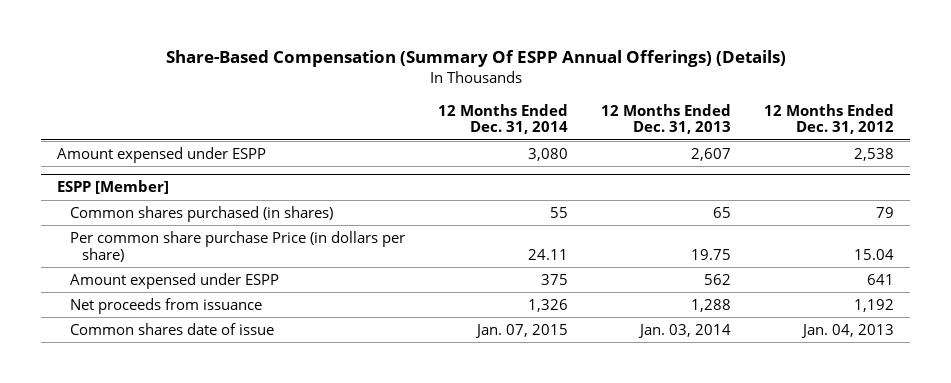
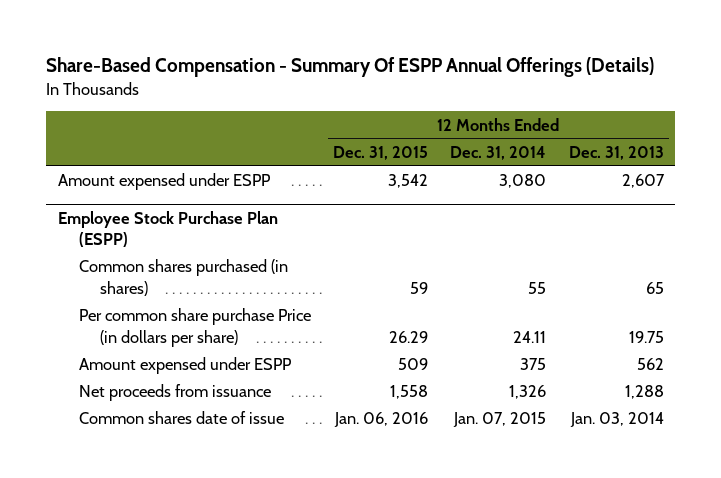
- Share-Based Compensation (Summary Of ESPP Annual Offerings) (Details)
+ Share-Based Compensation - Summary Of ESPP Annual Offerings (Details)
- | 12 Months Ended Dec. 31, 2014 | 12 Months Ended Dec. 31, 2013 | 12 Months Ended Dec. 31, 2012
+ | 12 Months Ended Dec. 31, 2015 | 12 Months Ended Dec. 31, 2014 | 12 Months Ended Dec. 31, 2013
- ESPP [Member]
+ Employee Stock Purchase Plan (ESPP)

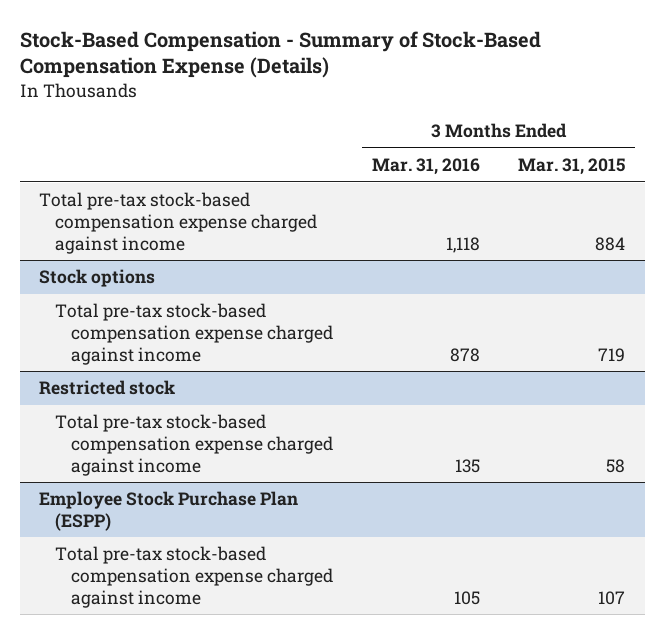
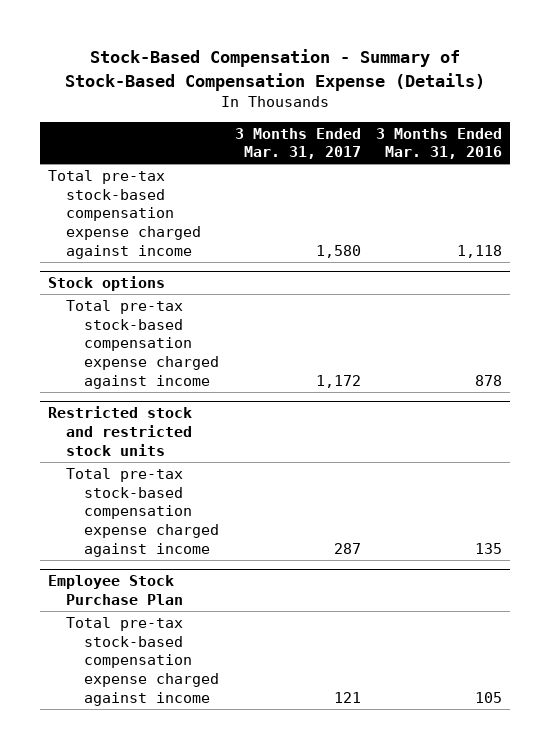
- | 3 Months Ended Mar. 31, 2016 | 3 Months Ended Mar. 31, 2015
+ | 3 Months Ended Mar. 31, 2017 | 3 Months Ended Mar. 31, 2016
- Restricted stock
+ Restricted stock and restricted stock units
- Employee Stock Purchase Plan (ESPP)
+ Employee Stock Purchase Plan

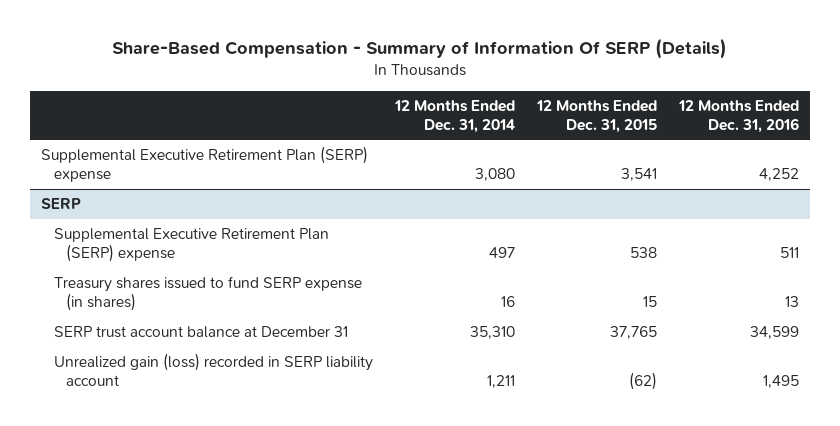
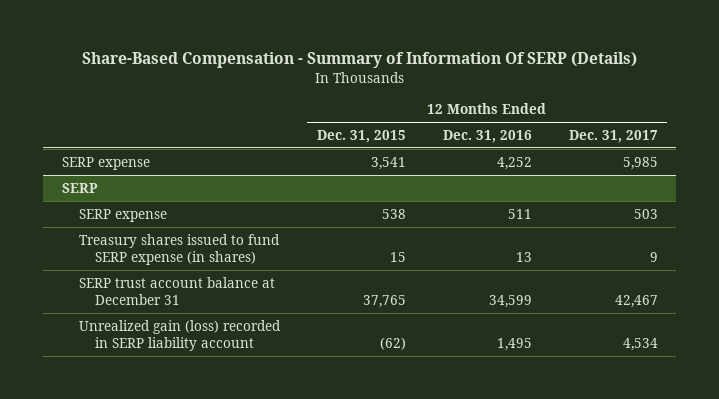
- | 12 Months Ended Dec. 31, 2014 | 12 Months Ended Dec. 31, 2015 | 12 Months Ended Dec. 31, 2016
+ | 12 Months Ended Dec. 31, 2015 | 12 Months Ended Dec. 31, 2016 | 12 Months Ended Dec. 31, 2017
- Supplemental Executive Retirement Plan (SERP) expense | 3,080 | 3,541 | 4,252
+ SERP expense | 3,541 | 4,252 | 5,985
@ SERP
- Supplemental Executive Retirement Plan (SERP) expense | 497 | 538 | 511
+ SERP expense | 538 | 511 | 503

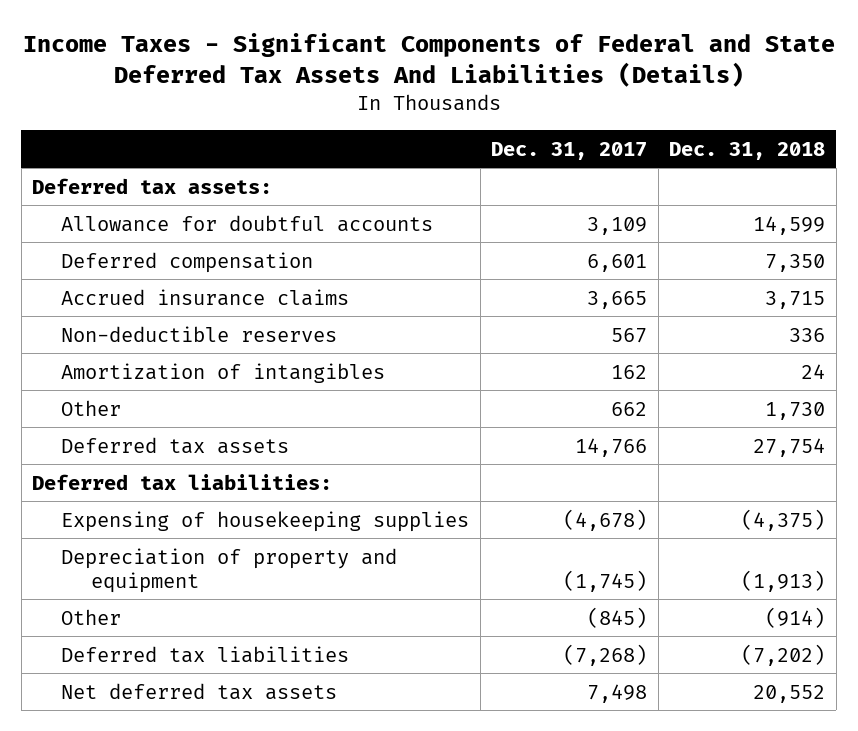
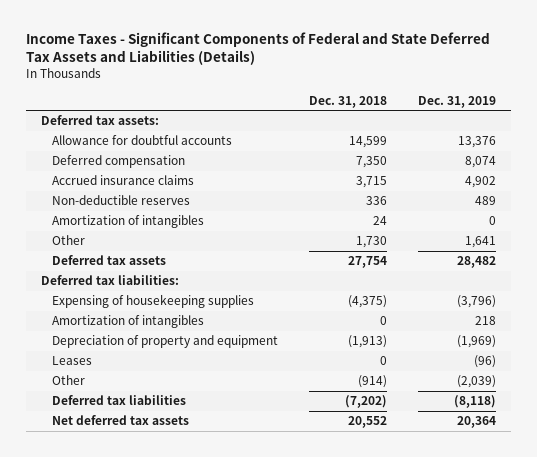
- Income Taxes - Significant Components of Federal and State Deferred Tax Assets And Liabilities (Details)
+ Income Taxes - Significant Components of Federal and State Deferred Tax Assets and Liabilities (Details)
- | Dec. 31, 2017 | Dec. 31, 2018
+ | Dec. 31, 2018 | Dec. 31, 2019
+ Amortization of intangibles | 0 | 218
+ Leases | 0 | (96)

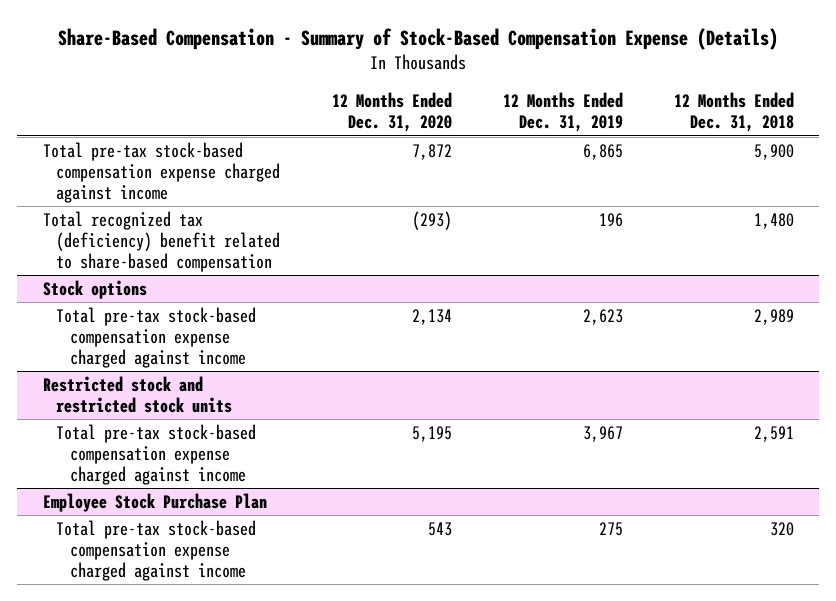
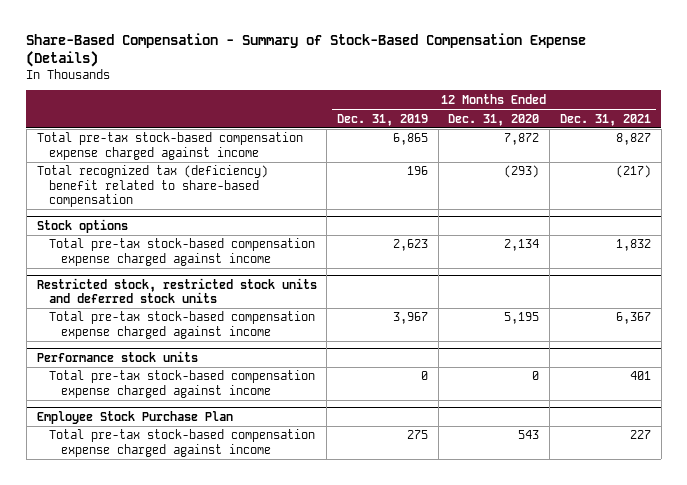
- | 12 Months Ended Dec. 31, 2020 | 12 Months Ended Dec. 31, 2019 | 12 Months Ended Dec. 31, 2018
+ | 12 Months Ended Dec. 31, 2019 | 12 Months Ended Dec. 31, 2020 | 12 Months Ended Dec. 31, 2021
- Restricted stock and restricted stock units
+ Restricted stock, restricted stock units and deferred stock units
+ Performance stock units
+ Total pre-tax stock-based compensation expense charged against income | 0 | 0 | 401

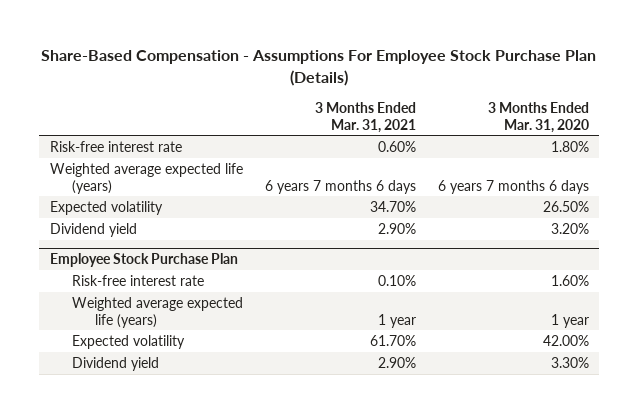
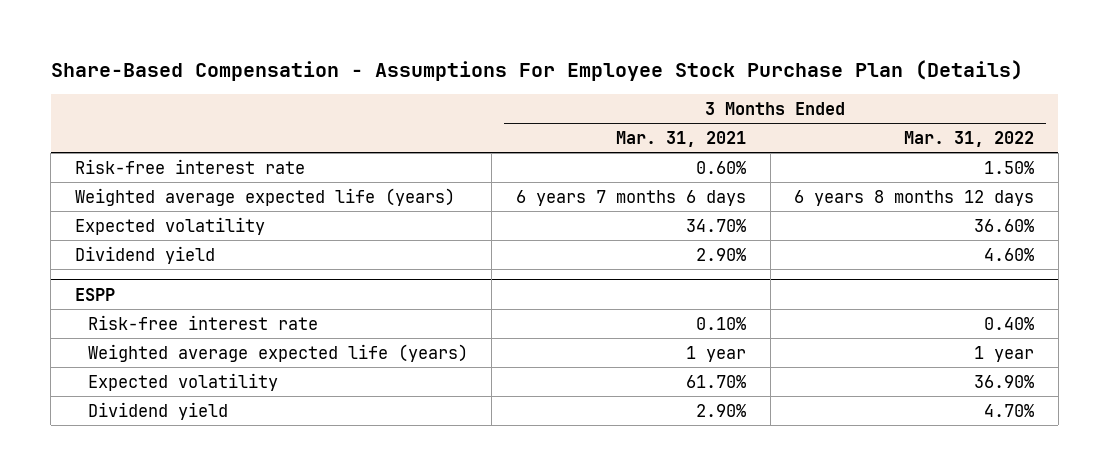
- | 3 Months Ended Mar. 31, 2021 | 3 Months Ended Mar. 31, 2020
+ | 3 Months Ended Mar. 31, 2021 | 3 Months Ended Mar. 31, 2022
- Employee Stock Purchase Plan
+ ESPP

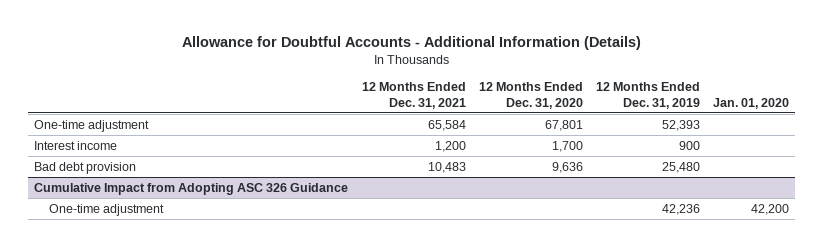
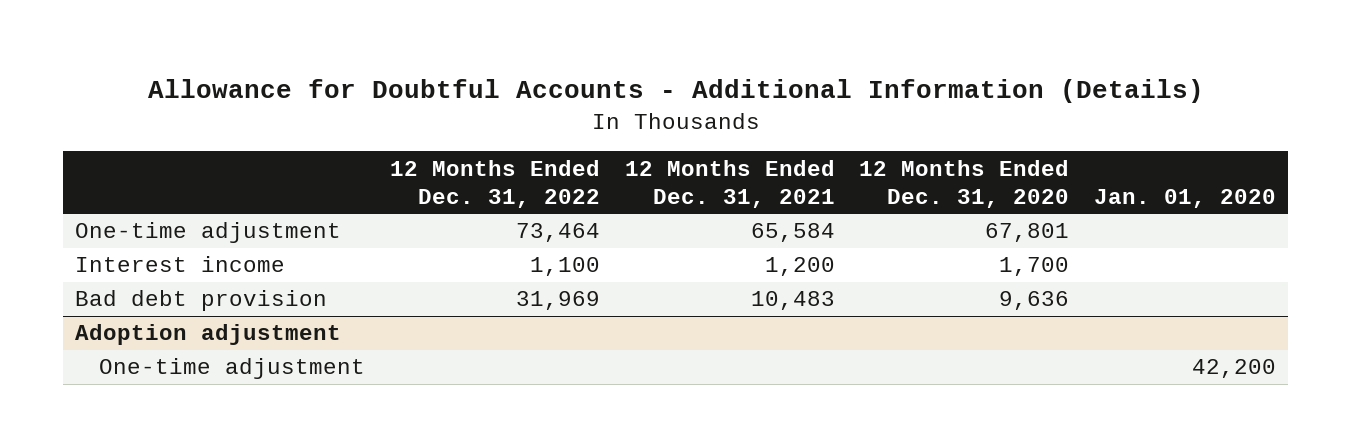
- | 12 Months Ended Dec. 31, 2021 | 12 Months Ended Dec. 31, 2020 | 12 Months Ended Dec. 31, 2019 | Jan. 01, 2020
+ | 12 Months Ended Dec. 31, 2022 | 12 Months Ended Dec. 31, 2021 | 12 Months Ended Dec. 31, 2020 | Jan. 01, 2020
- Cumulative Impact from Adopting ASC 326 Guidance
+ Adoption adjustment

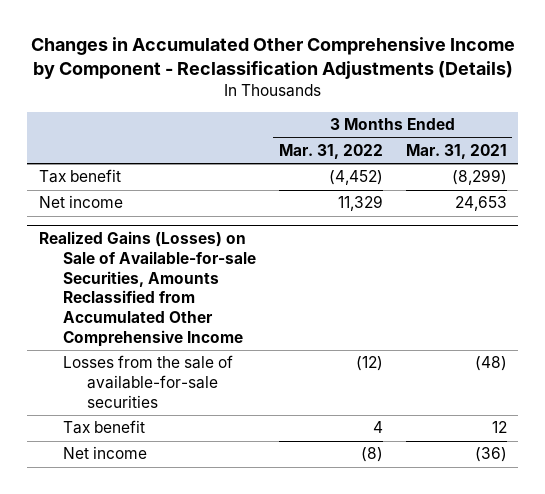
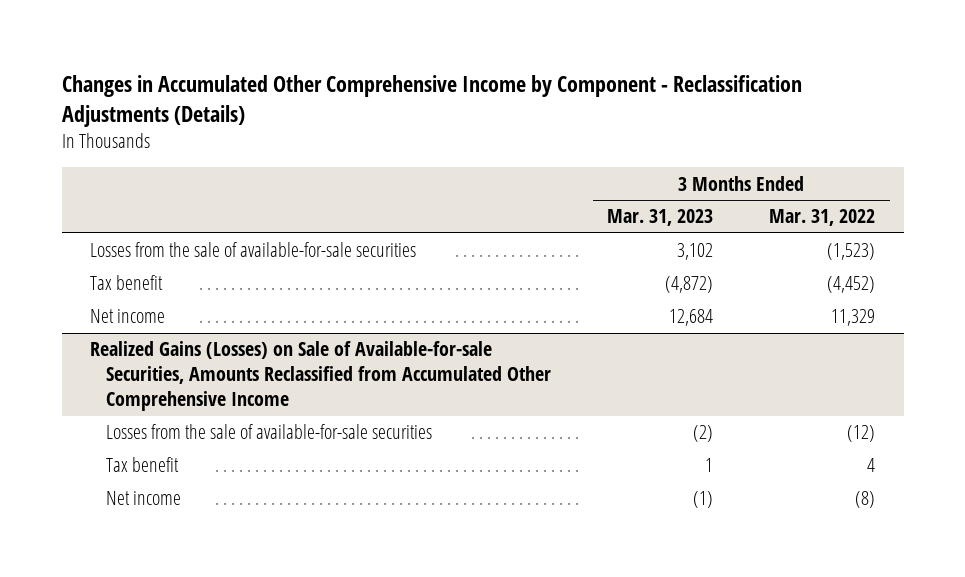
- | 3 Months Ended Mar. 31, 2022 | 3 Months Ended Mar. 31, 2021
+ | 3 Months Ended Mar. 31, 2023 | 3 Months Ended Mar. 31, 2022
+ Losses from the sale of available-for-sale securities | 3,102 | (1,523)

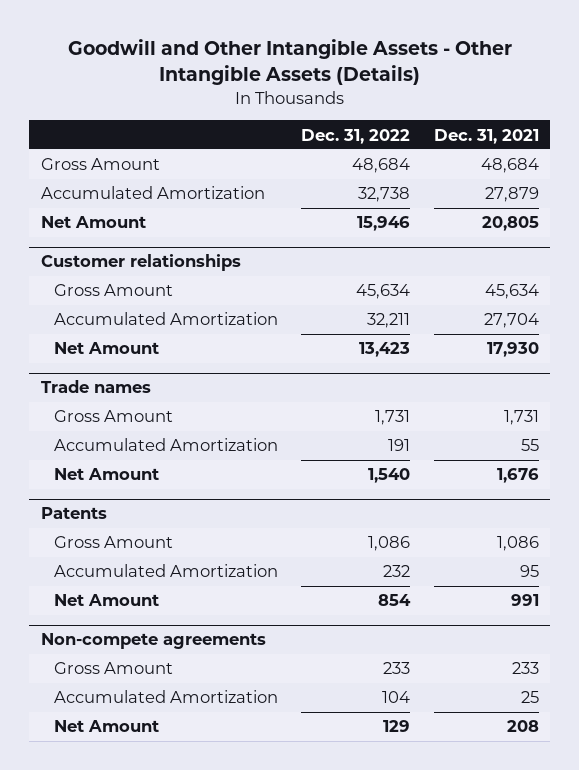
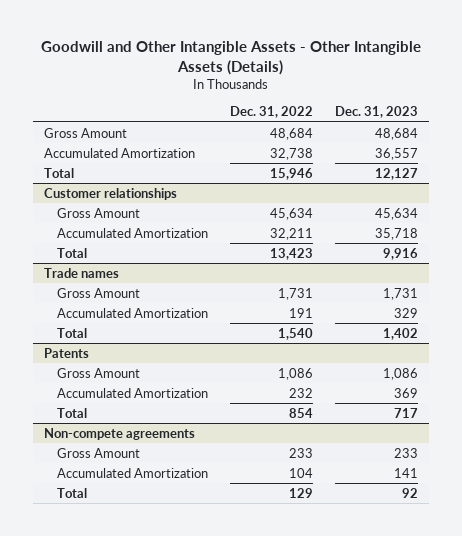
- | Dec. 31, 2022 | Dec. 31, 2021
+ | Dec. 31, 2022 | Dec. 31, 2023
- Net Amount | 15,946 | 20,805
+ Total | 15,946 | 12,127
@ Customer relationships
- Net Amount | 13,423 | 17,930
+ Total | 13,423 | 9,916
@ Trade names
- Net Amount | 1,540 | 1,676
+ Total | 1,540 | 1,402
@ Patents
- Net Amount | 854 | 991
+ Total | 854 | 717
@ Non-compete agreements
- Net Amount | 129 | 208
+ Total | 129 | 92

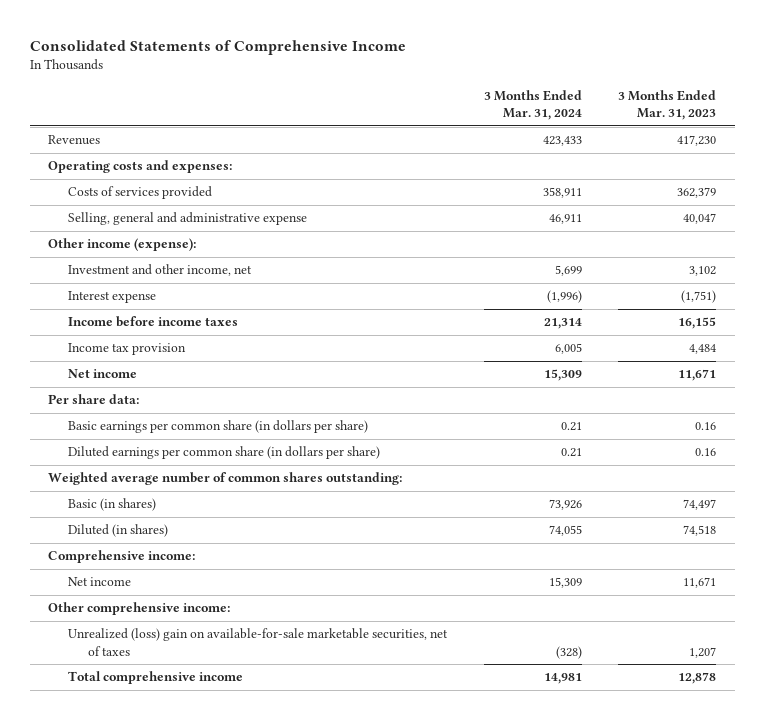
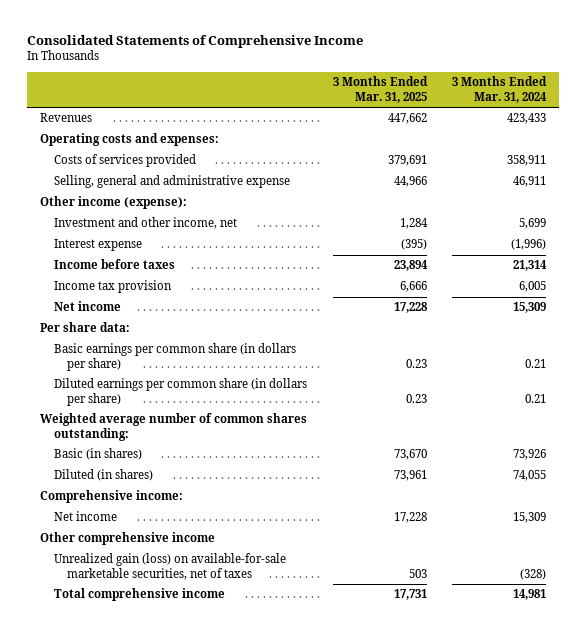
- | 3 Months Ended Mar. 31, 2024 | 3 Months Ended Mar. 31, 2023
+ | 3 Months Ended Mar. 31, 2025 | 3 Months Ended Mar. 31, 2024
- Income before income taxes | 21,314 | 16,155
+ Income before taxes | 23,894 | 21,314
- Other comprehensive income:
- Unrealized (loss) gain on available-for-sale marketable securities, net of taxes | (328) | 1,207
+ Other comprehensive income
+ Unrealized gain (loss) on available-for-sale marketable securities, net of taxes | 503 | (328)

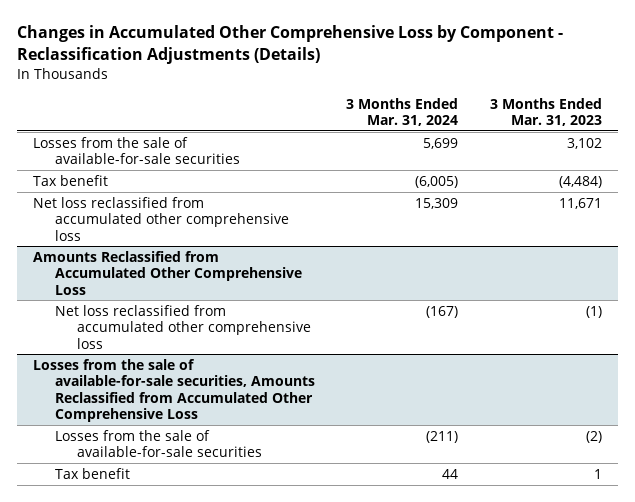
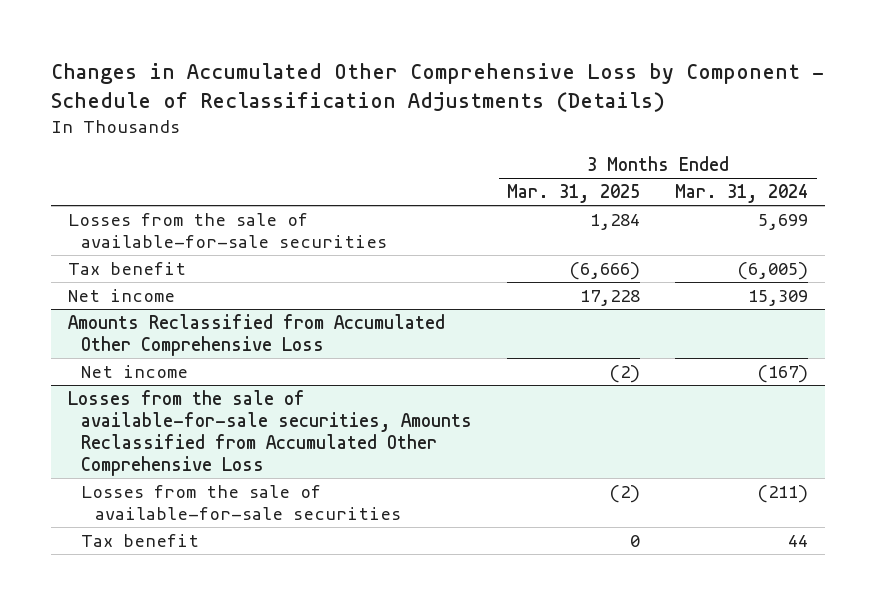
- Changes in Accumulated Other Comprehensive Loss by Component - Reclassification Adjustments (Details)
+ Changes in Accumulated Other Comprehensive Loss by Component - Schedule of Reclassification Adjustments (Details)
- | 3 Months Ended Mar. 31, 2024 | 3 Months Ended Mar. 31, 2023
+ | 3 Months Ended Mar. 31, 2025 | 3 Months Ended Mar. 31, 2024
- Net loss reclassified from accumulated other comprehensive loss | 15,309 | 11,671
+ Net income | 17,228 | 15,309
@ Amounts Reclassified from Accumulated Other Comprehensive Loss
- Net loss reclassified from accumulated other comprehensive loss | (167) | (1)
+ Net income | (2) | (167)

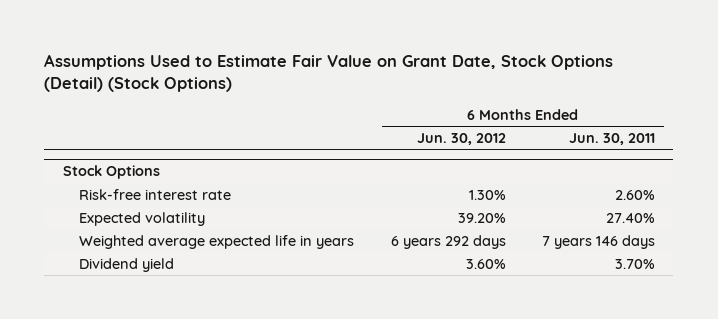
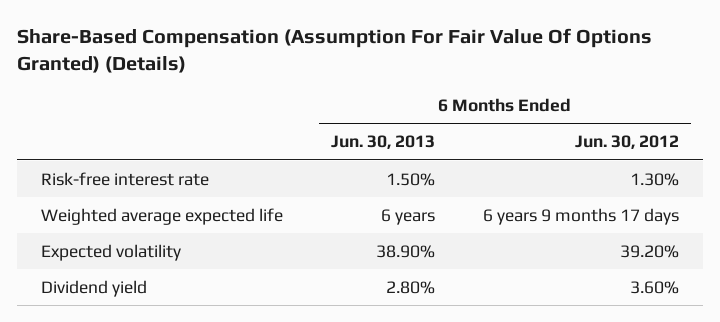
- Assumptions Used to Estimate Fair Value on Grant Date, Stock Options (Detail) (Stock Options)
+ Share-Based Compensation (Assumption For Fair Value Of Options Granted) (Details)
- | 6 Months Ended Jun. 30, 2012 | 6 Months Ended Jun. 30, 2011
+ | 6 Months Ended Jun. 30, 2013 | 6 Months Ended Jun. 30, 2012
- Stock Options
+ Weighted average expected life | 6 years | 6 years 9 months 17 days
- Weighted average expected life in years | 6 years 292 days | 7 years 146 days

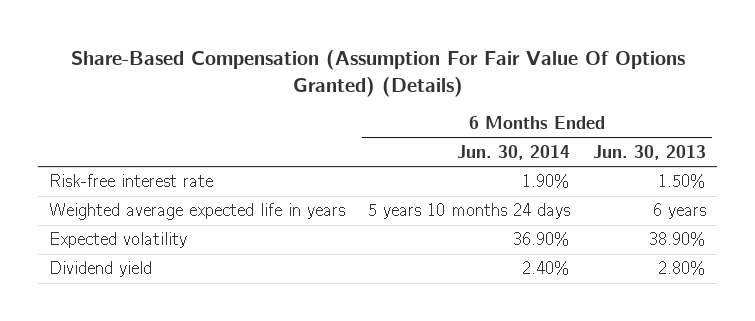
- | 6 Months Ended Jun. 30, 2013 | 6 Months Ended Jun. 30, 2012
+ | 6 Months Ended Jun. 30, 2014 | 6 Months Ended Jun. 30, 2013
- Weighted average expected life | 6 years | 6 years 9 months 17 days
+ Weighted average expected life in years | 5 years 10 months 24 days | 6 years

